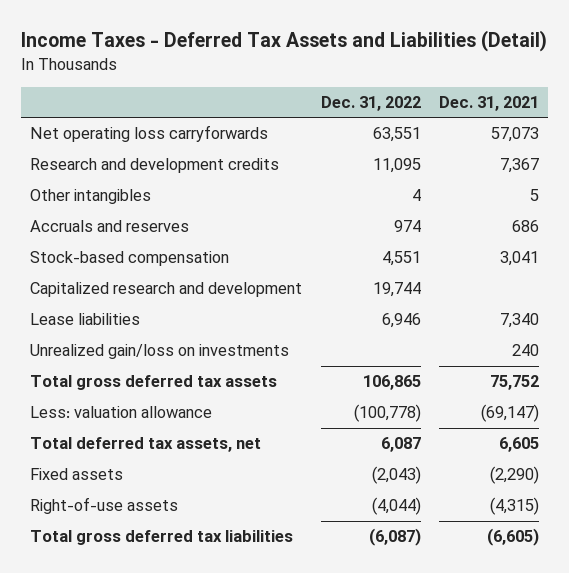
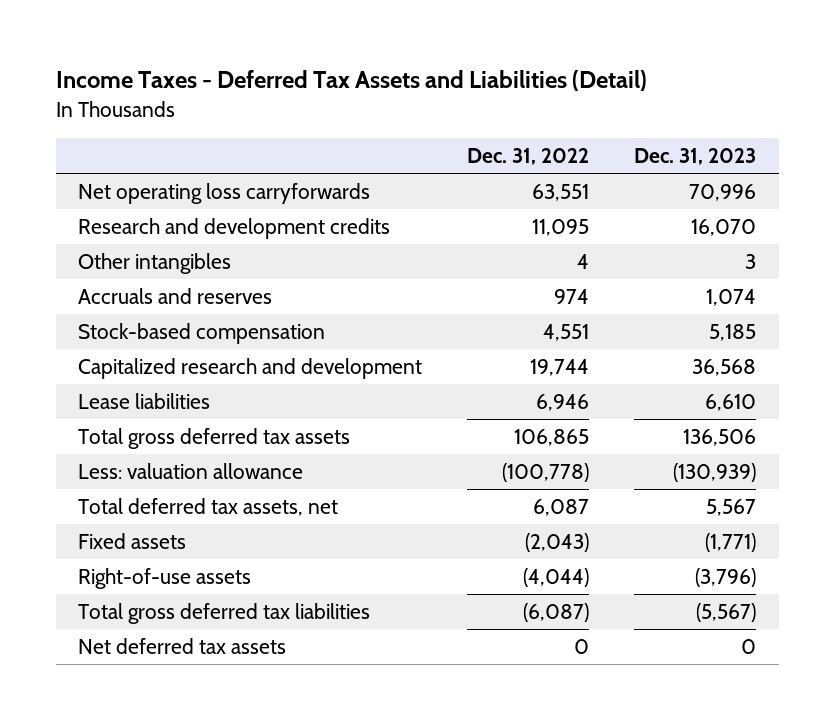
- | Dec. 31, 2022 | Dec. 31, 2021
+ | Dec. 31, 2022 | Dec. 31, 2023
- Unrealized gain/loss on investments | | 240
+ Net deferred tax assets | 0 | 0

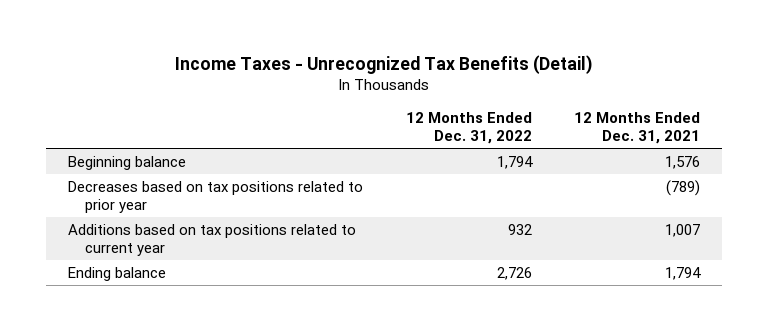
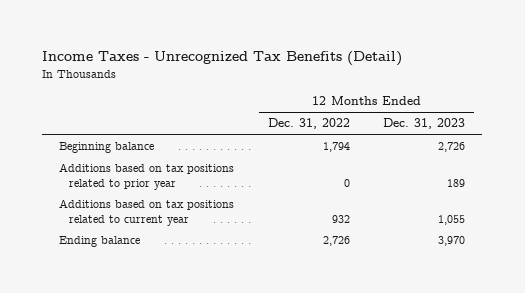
- | 12 Months Ended Dec. 31, 2022 | 12 Months Ended Dec. 31, 2021
+ | 12 Months Ended Dec. 31, 2022 | 12 Months Ended Dec. 31, 2023
- Decreases based on tax positions related to prior year | | (789)
+ Additions based on tax positions related to prior year | 0 | 189

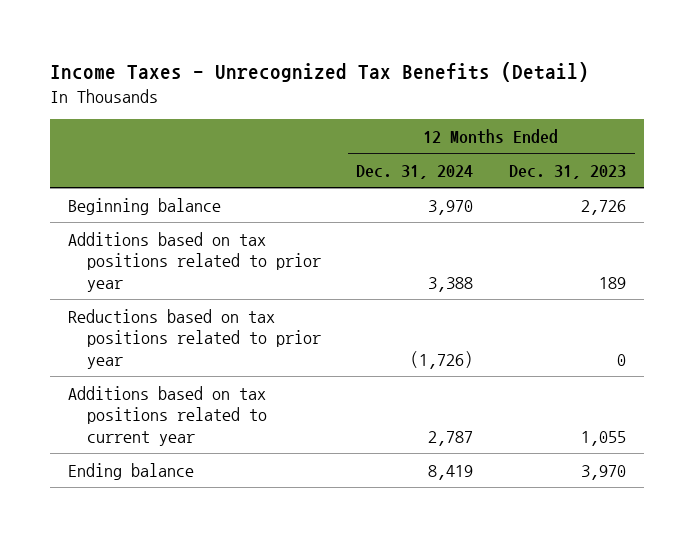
- | 12 Months Ended Dec. 31, 2022 | 12 Months Ended Dec. 31, 2023
+ | 12 Months Ended Dec. 31, 2024 | 12 Months Ended Dec. 31, 2023
+ Reductions based on tax positions related to prior year | (1,726) | 0

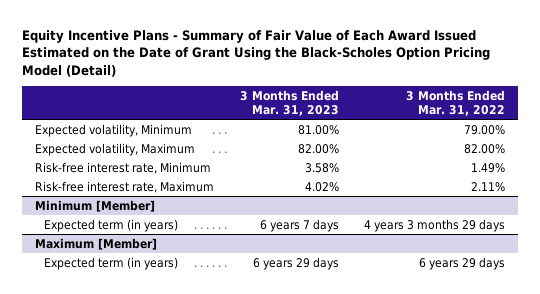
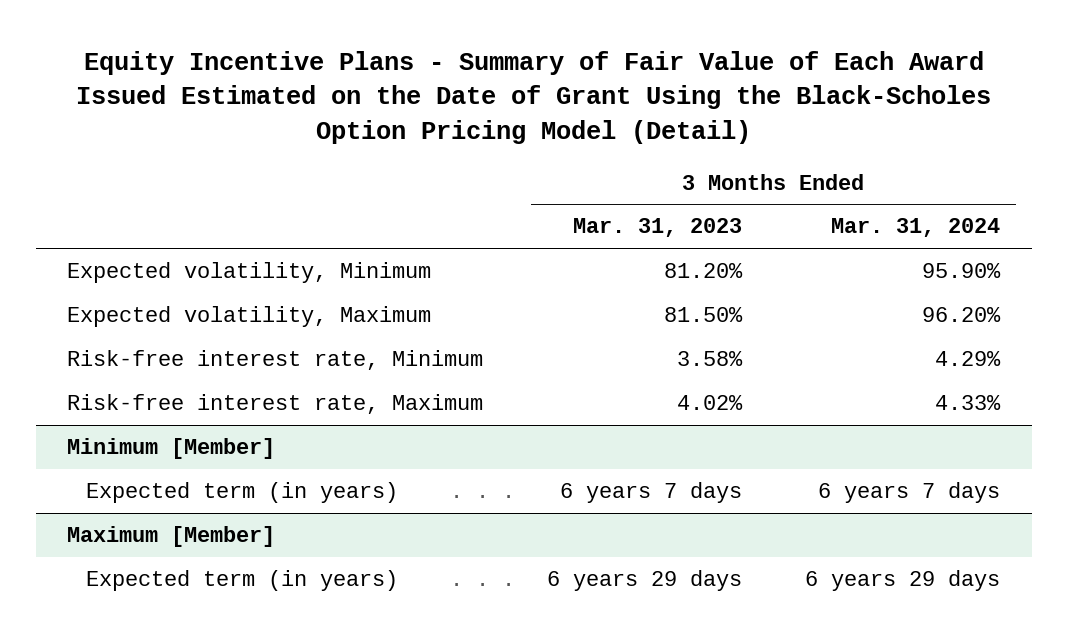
- | 3 Months Ended Mar. 31, 2023 | 3 Months Ended Mar. 31, 2022
+ | 3 Months Ended Mar. 31, 2023 | 3 Months Ended Mar. 31, 2024
- Expected volatility, Minimum | 81.00% | 79.00%
- Expected volatility, Maximum | 82.00% | 82.00%
+ Expected volatility, Minimum | 81.20% | 95.90%
+ Expected volatility, Maximum | 81.50% | 96.20%

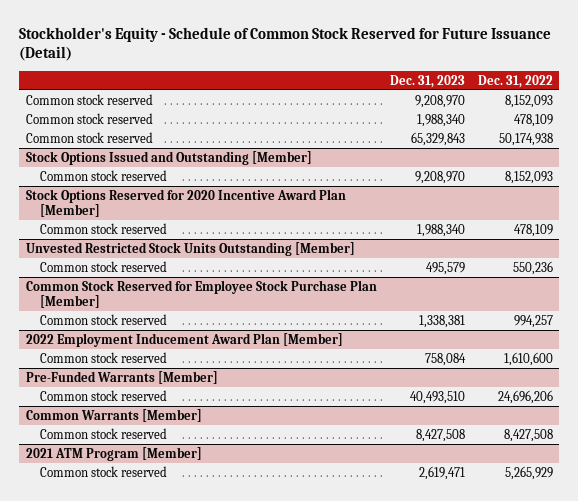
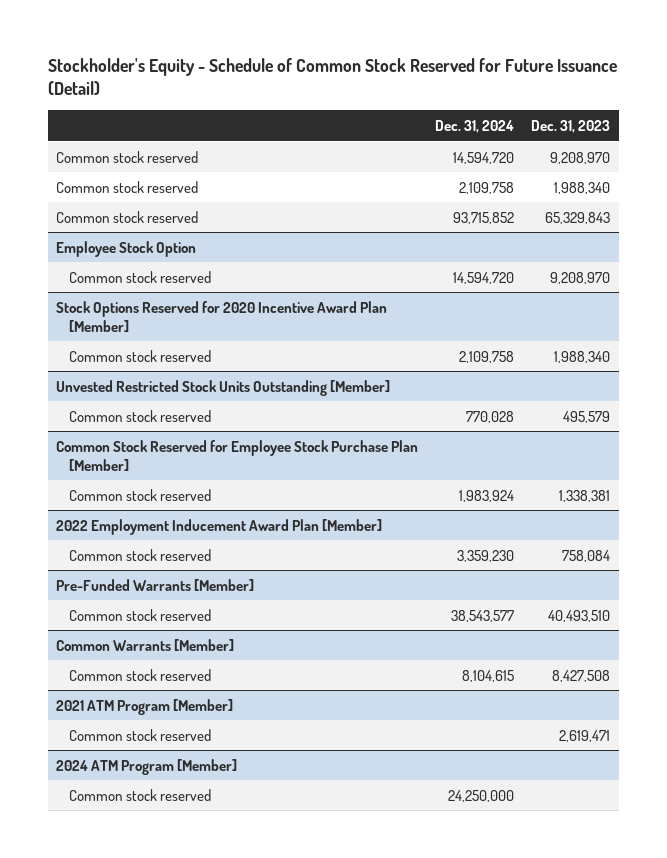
- | Dec. 31, 2023 | Dec. 31, 2022
+ | Dec. 31, 2024 | Dec. 31, 2023
- Stock Options Issued and Outstanding [Member]
+ Employee Stock Option
+ 2024 ATM Program [Member]
+ Common stock reserved | 24,250,000 |

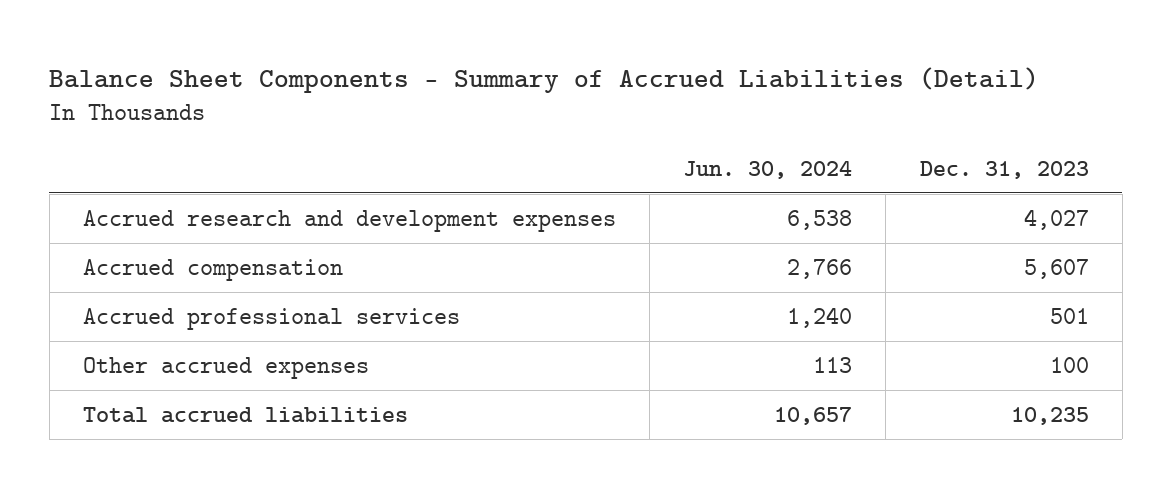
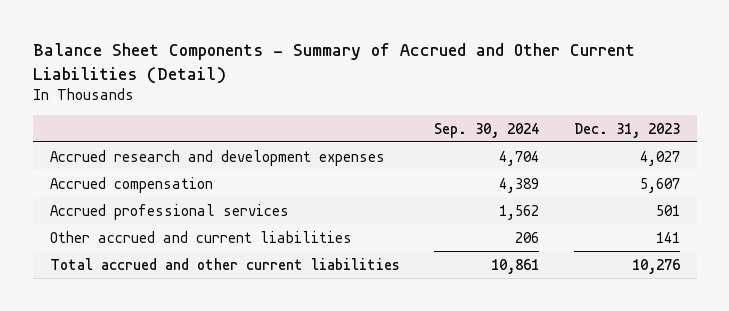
- Balance Sheet Components - Summary of Accrued Liabilities (Detail)
+ Balance Sheet Components - Summary of Accrued and Other Current Liabilities (Detail)
- | Jun. 30, 2024 | Dec. 31, 2023
+ | Sep. 30, 2024 | Dec. 31, 2023
- Other accrued expenses | 113 | 100
- Total accrued liabilities | 10,657 | 10,235
+ Other accrued and current liabilities | 206 | 141
+ Total accrued and other current liabilities | 10,861 | 10,276

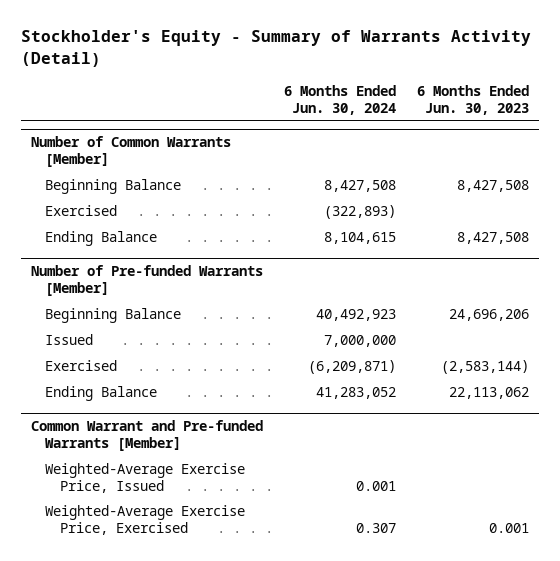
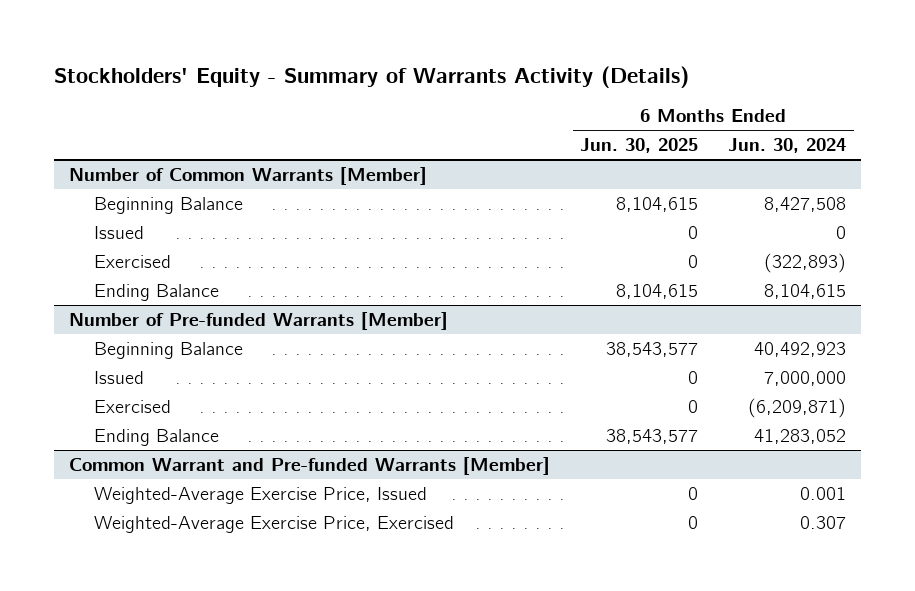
- Stockholder's Equity - Summary of Warrants Activity (Detail)
+ Stockholders' Equity - Summary of Warrants Activity (Details)
- | 6 Months Ended Jun. 30, 2024 | 6 Months Ended Jun. 30, 2023
+ | 6 Months Ended Jun. 30, 2025 | 6 Months Ended Jun. 30, 2024
@ Number of Common Warrants [Member]
+ Issued | 0 | 0

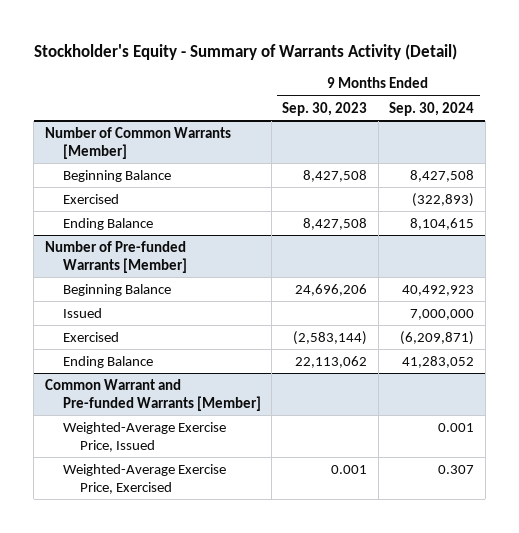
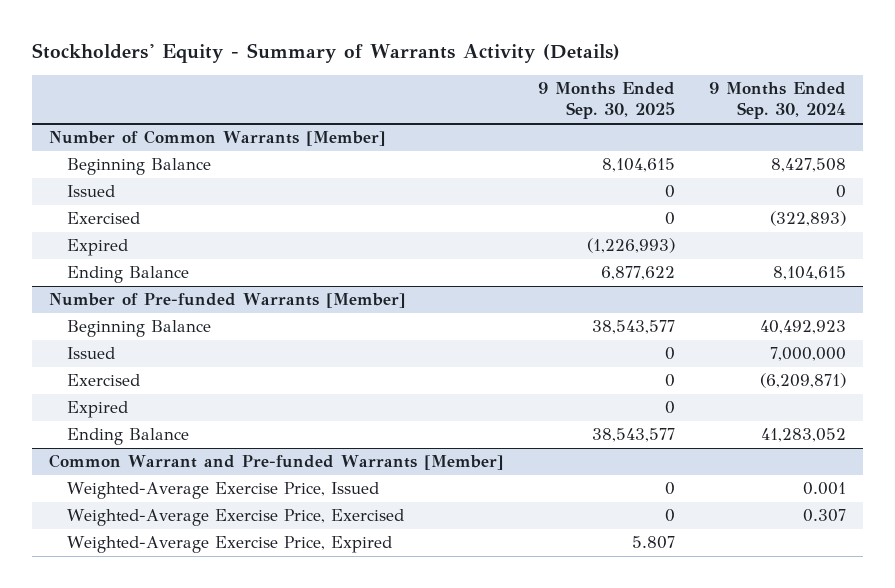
- Stockholder's Equity - Summary of Warrants Activity (Detail)
+ Stockholders' Equity - Summary of Warrants Activity (Details)
- | 9 Months Ended Sep. 30, 2023 | 9 Months Ended Sep. 30, 2024
+ | 9 Months Ended Sep. 30, 2025 | 9 Months Ended Sep. 30, 2024
@ Number of Common Warrants [Member]
+ Issued | 0 | 0
+ Expired | (1,226,993) |
@ Number of Pre-funded Warrants [Member]
+ Expired | 0 |
@ Common Warrant and Pre-funded Warrants [Member]
+ Weighted-Average Exercise Price, Expired | 5.807 |

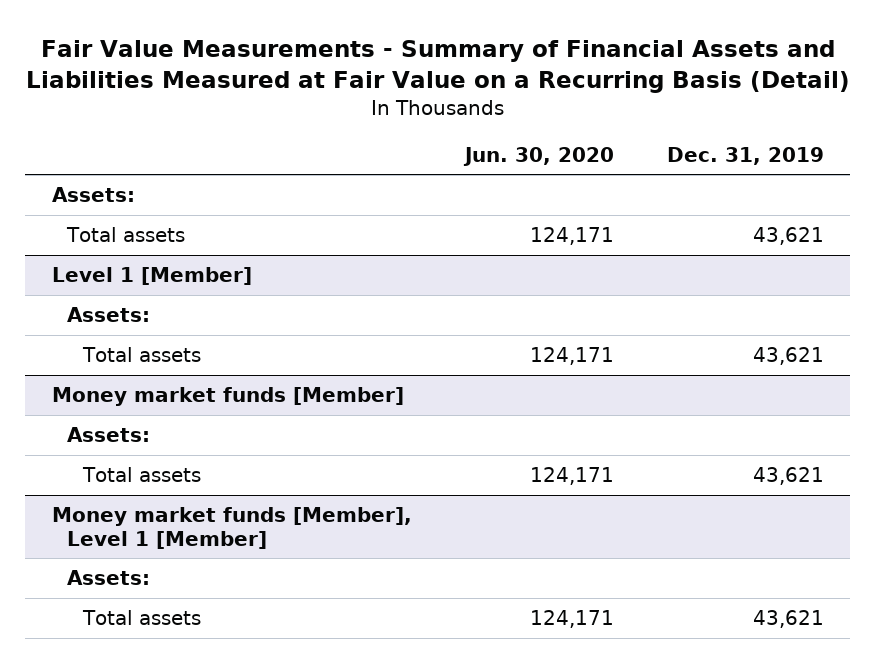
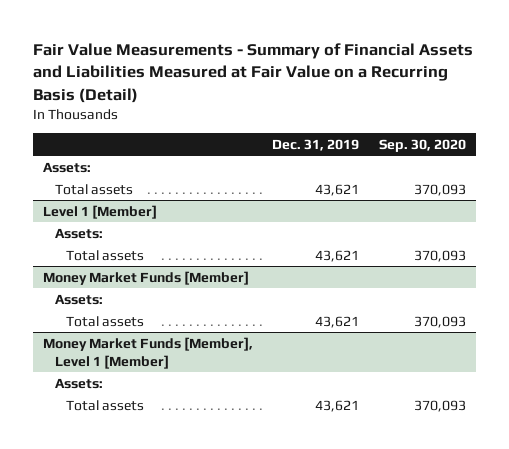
- | Jun. 30, 2020 | Dec. 31, 2019
+ | Dec. 31, 2019 | Sep. 30, 2020
- Money market funds [Member]
+ Money Market Funds [Member]
- Money market funds [Member], Level 1 [Member]
+ Money Market Funds [Member], Level 1 [Member]

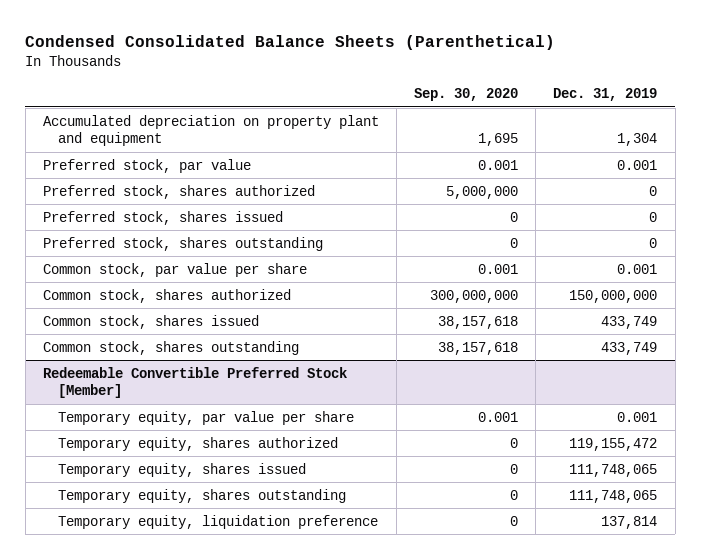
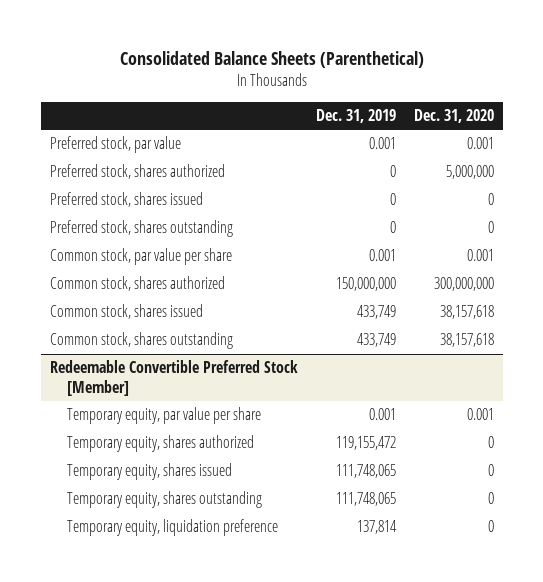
- Condensed Consolidated Balance Sheets (Parenthetical)
+ Consolidated Balance Sheets (Parenthetical)
- | Sep. 30, 2020 | Dec. 31, 2019
+ | Dec. 31, 2019 | Dec. 31, 2020
- Accumulated depreciation on property plant and equipment | 1,695 | 1,304

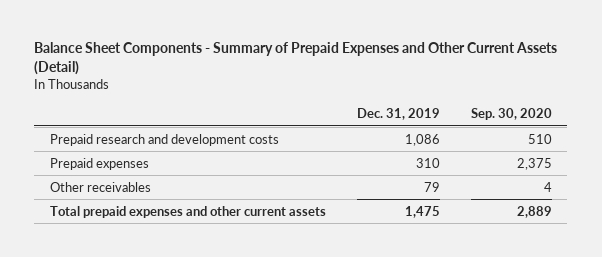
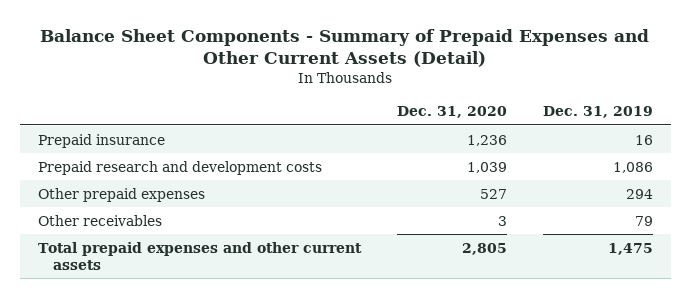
- | Dec. 31, 2019 | Sep. 30, 2020
+ | Dec. 31, 2020 | Dec. 31, 2019
+ Prepaid insurance | 1,236 | 16
- Prepaid expenses | 310 | 2,375
+ Other prepaid expenses | 527 | 294

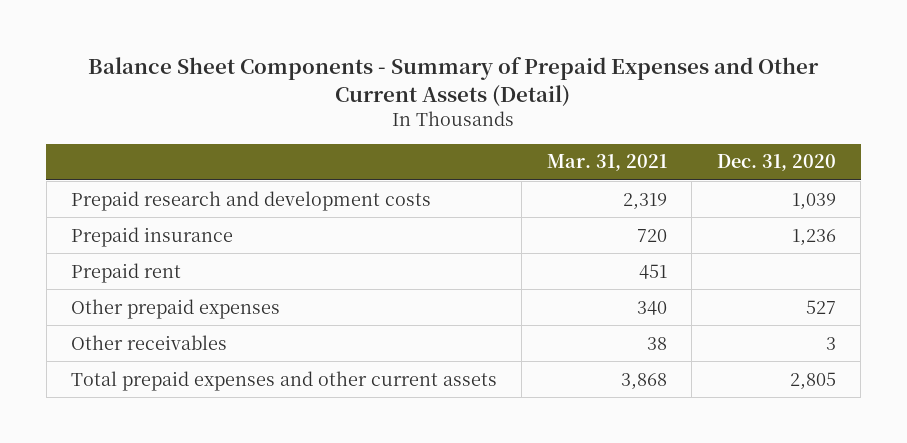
- | Dec. 31, 2020 | Dec. 31, 2019
+ | Mar. 31, 2021 | Dec. 31, 2020
moved down: Prepaid insurance | 720 | 1,236
+ Prepaid rent | 451 |

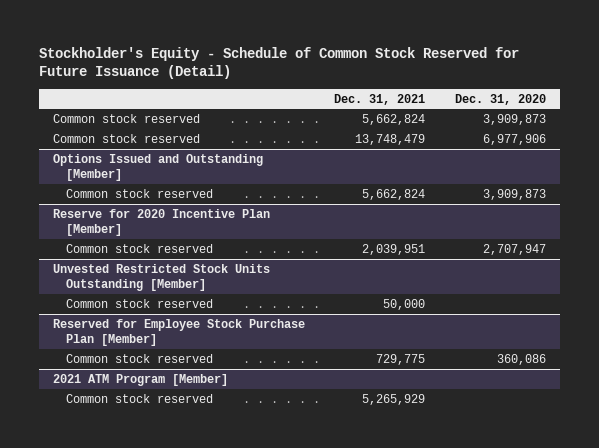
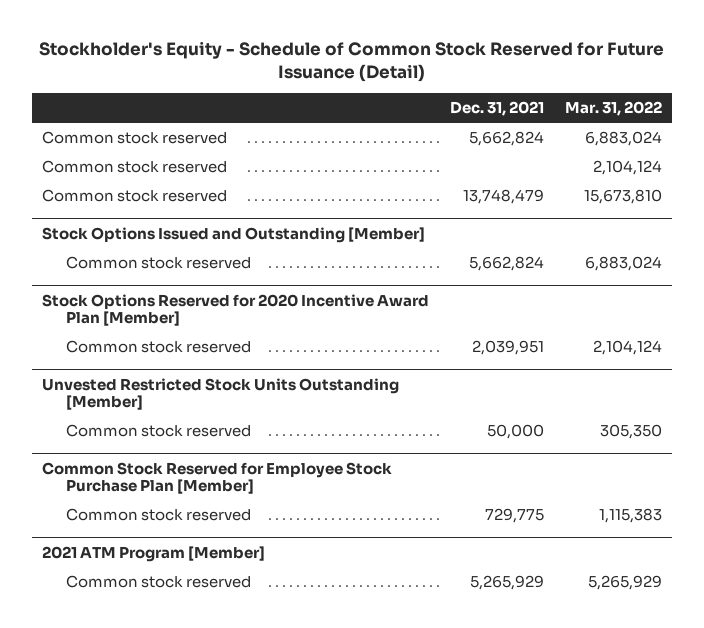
- | Dec. 31, 2021 | Dec. 31, 2020
+ | Dec. 31, 2021 | Mar. 31, 2022
+ Common stock reserved | | 2,104,124
- Options Issued and Outstanding [Member]
+ Stock Options Issued and Outstanding [Member]
- Reserve for 2020 Incentive Plan [Member]
+ Stock Options Reserved for 2020 Incentive Award Plan [Member]
- Reserved for Employee Stock Purchase Plan [Member]
+ Common Stock Reserved for Employee Stock Purchase Plan [Member]

